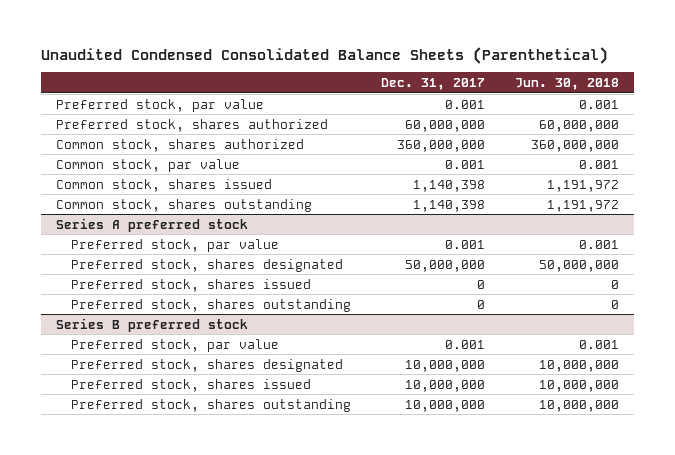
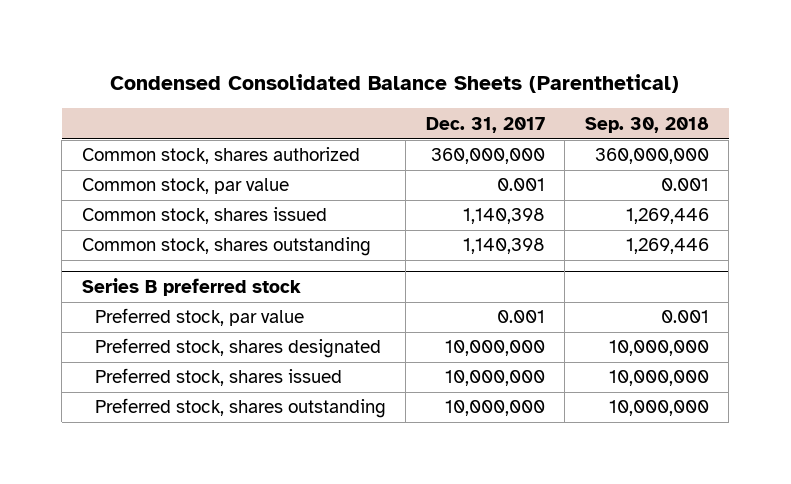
- Unaudited Condensed Consolidated Balance Sheets (Parenthetical)
+ Condensed Consolidated Balance Sheets (Parenthetical)
- | Dec. 31, 2017 | Jun. 30, 2018
+ | Dec. 31, 2017 | Sep. 30, 2018
- Preferred stock, par value | 0.001 | 0.001
- Preferred stock, shares authorized | 60,000,000 | 60,000,000
- Series A preferred stock
- Preferred stock, par value | 0.001 | 0.001
- Preferred stock, shares designated | 50,000,000 | 50,000,000
- Preferred stock, shares issued | 0 | 0
- Preferred stock, shares outstanding | 0 | 0

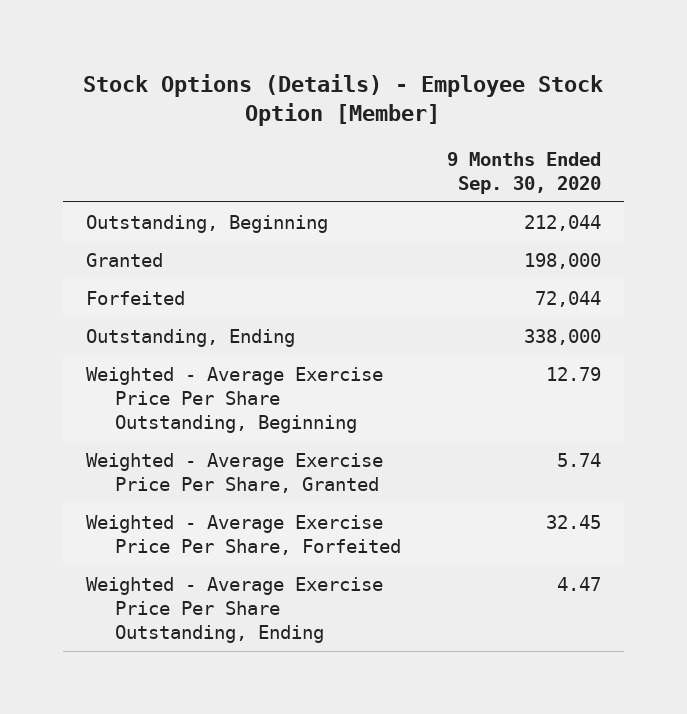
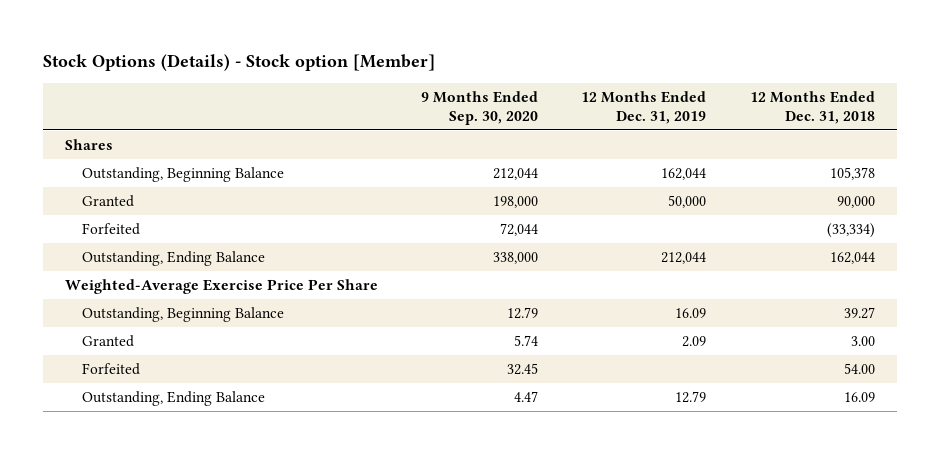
- Stock Options (Details) - Employee Stock Option [Member]
+ Stock Options (Details) - Stock option [Member]
- | 9 Months Ended Sep. 30, 2020
+ | 9 Months Ended Sep. 30, 2020 | 12 Months Ended Dec. 31, 2019 | 12 Months Ended Dec. 31, 2018
- Outstanding, Beginning | 212,044
+ Shares
+ Outstanding, Beginning Balance | 212,044 | 162,044 | 105,378
- Outstanding, Ending | 338,000
- Weighted - Average Exercise Price Per Share Outstanding, Beginning | 12.79
- Weighted - Average Exercise Price Per Share, Granted | 5.74
- Weighted - Average Exercise Price Per Share, Forfeited | 32.45
- Weighted - Average Exercise Price Per Share Outstanding, Ending | 4.47
+ Outstanding, Ending Balance | 338,000 | 212,044 | 162,044
+ Weighted-Average Exercise Price Per Share
+ Outstanding, Beginning Balance | 12.79 | 16.09 | 39.27
+ Granted | 5.74 | 2.09 | 3.00
+ Forfeited | 32.45 | | 54.00
+ Outstanding, Ending Balance | 4.47 | 12.79 | 16.09

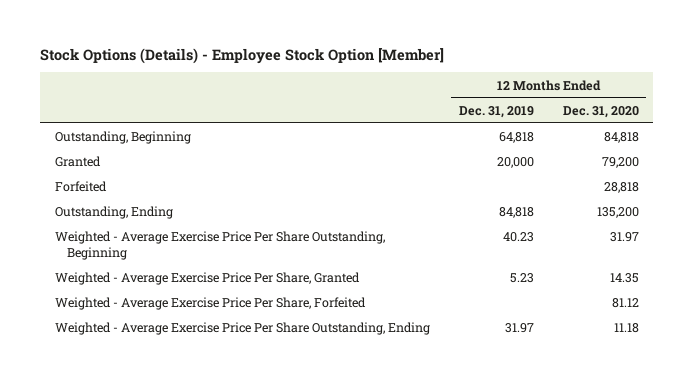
- Stock Options (Details) - Stock option [Member]
+ Stock Options (Details) - Employee Stock Option [Member]
- | 9 Months Ended Sep. 30, 2020 | 12 Months Ended Dec. 31, 2019 | 12 Months Ended Dec. 31, 2018
+ | 12 Months Ended Dec. 31, 2019 | 12 Months Ended Dec. 31, 2020
- Shares
- Outstanding, Beginning Balance | 212,044 | 162,044 | 105,378
- Granted | 198,000 | 50,000 | 90,000
- Forfeited | 72,044 | | (33,334)
- Outstanding, Ending Balance | 338,000 | 212,044 | 162,044
- Weighted-Average Exercise Price Per Share
- Outstanding, Beginning Balance | 12.79 | 16.09 | 39.27
- Granted | 5.74 | 2.09 | 3.00
+ Outstanding, Beginning | 64,818 | 84,818
+ Granted | 20,000 | 79,200
- Outstanding, Ending Balance | 4.47 | 12.79 | 16.09
+ Outstanding, Ending | 84,818 | 135,200
+ Weighted - Average Exercise Price Per Share Outstanding, Beginning | 40.23 | 31.97
+ Weighted - Average Exercise Price Per Share, Granted | 5.23 | 14.35
+ Weighted - Average Exercise Price Per Share, Forfeited | | 81.12
+ Weighted - Average Exercise Price Per Share Outstanding, Ending | 31.97 | 11.18

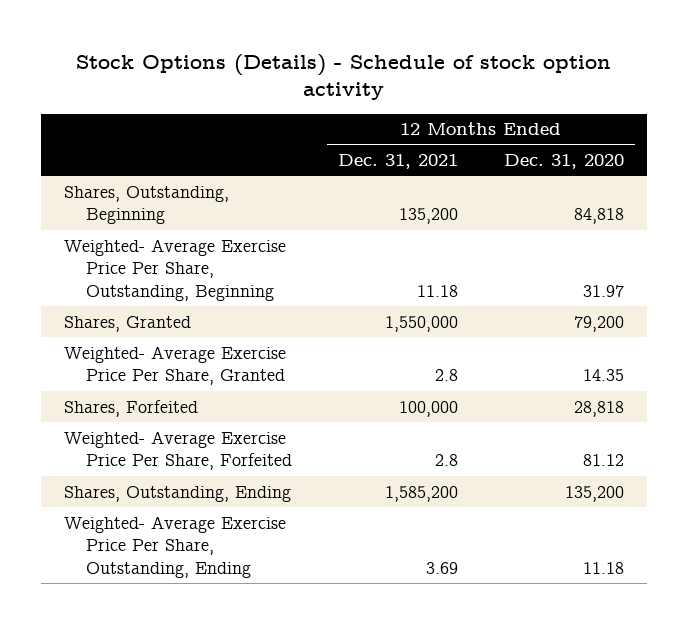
- Stock Options (Details) - Employee Stock Option [Member]
+ Stock Options (Details) - Schedule of stock option activity
- | 12 Months Ended Dec. 31, 2019 | 12 Months Ended Dec. 31, 2020
+ | 12 Months Ended Dec. 31, 2021 | 12 Months Ended Dec. 31, 2020
- Outstanding, Beginning | 64,818 | 84,818
- Granted | 20,000 | 79,200
- Forfeited | | 28,818
- Outstanding, Ending | 84,818 | 135,200
- Weighted - Average Exercise Price Per Share Outstanding, Beginning | 40.23 | 31.97
- Weighted - Average Exercise Price Per Share, Granted | 5.23 | 14.35
- Weighted - Average Exercise Price Per Share, Forfeited | | 81.12
- Weighted - Average Exercise Price Per Share Outstanding, Ending | 31.97 | 11.18
+ Shares, Outstanding, Beginning | 135,200 | 84,818
+ Weighted- Average Exercise Price Per Share, Outstanding, Beginning | 11.18 | 31.97
+ Shares, Granted | 1,550,000 | 79,200
+ Weighted- Average Exercise Price Per Share, Granted | 2.8 | 14.35
+ Shares, Forfeited | 100,000 | 28,818
+ Weighted- Average Exercise Price Per Share, Forfeited | 2.8 | 81.12
+ Shares, Outstanding, Ending | 1,585,200 | 135,200
+ Weighted- Average Exercise Price Per Share, Outstanding, Ending | 3.69 | 11.18

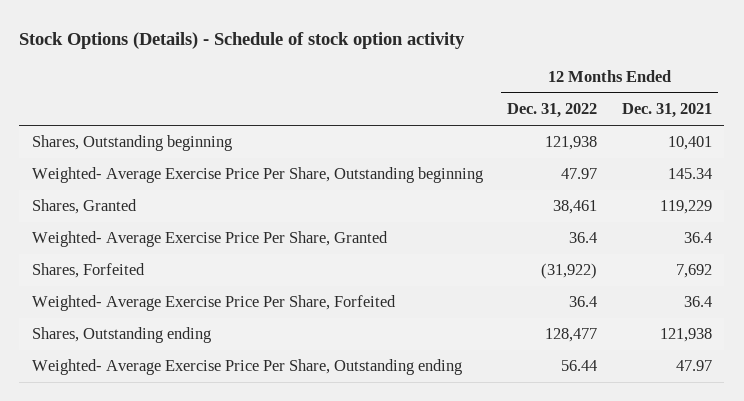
- | 12 Months Ended Dec. 31, 2021 | 12 Months Ended Dec. 31, 2020
+ | 12 Months Ended Dec. 31, 2022 | 12 Months Ended Dec. 31, 2021
- Shares, Outstanding, Beginning | 135,200 | 84,818
- Weighted- Average Exercise Price Per Share, Outstanding, Beginning | 11.18 | 31.97
- Shares, Granted | 1,550,000 | 79,200
- Weighted- Average Exercise Price Per Share, Granted | 2.8 | 14.35
- Shares, Forfeited | 100,000 | 28,818
- Weighted- Average Exercise Price Per Share, Forfeited | 2.8 | 81.12
- Shares, Outstanding, Ending | 1,585,200 | 135,200
- Weighted- Average Exercise Price Per Share, Outstanding, Ending | 3.69 | 11.18
+ Shares, Outstanding beginning | 121,938 | 10,401
+ Weighted- Average Exercise Price Per Share, Outstanding beginning | 47.97 | 145.34
+ Shares, Granted | 38,461 | 119,229
+ Weighted- Average Exercise Price Per Share, Granted | 36.4 | 36.4
+ Shares, Forfeited | (31,922) | 7,692
+ Weighted- Average Exercise Price Per Share, Forfeited | 36.4 | 36.4
+ Shares, Outstanding ending | 128,477 | 121,938
+ Weighted- Average Exercise Price Per Share, Outstanding ending | 56.44 | 47.97

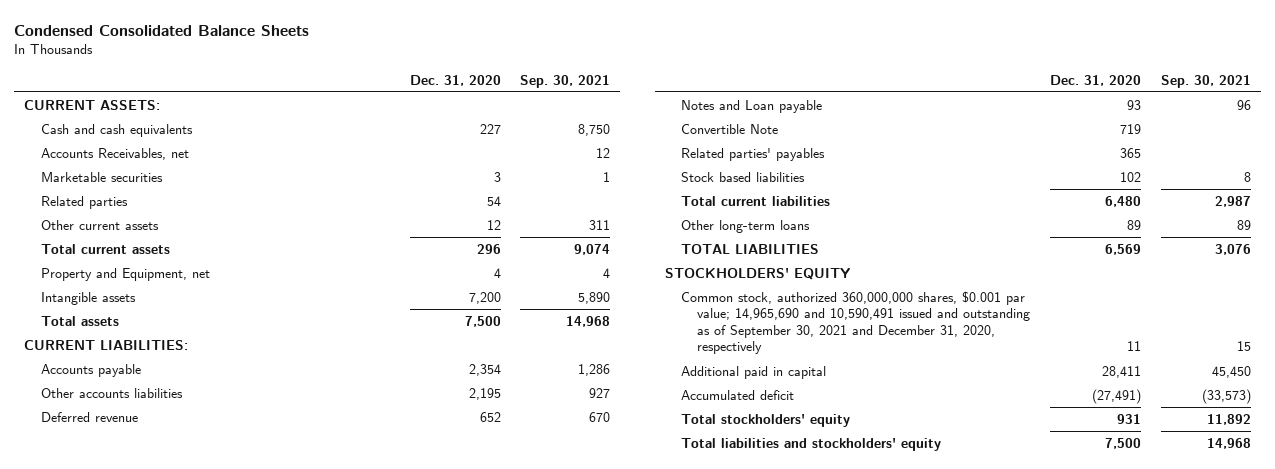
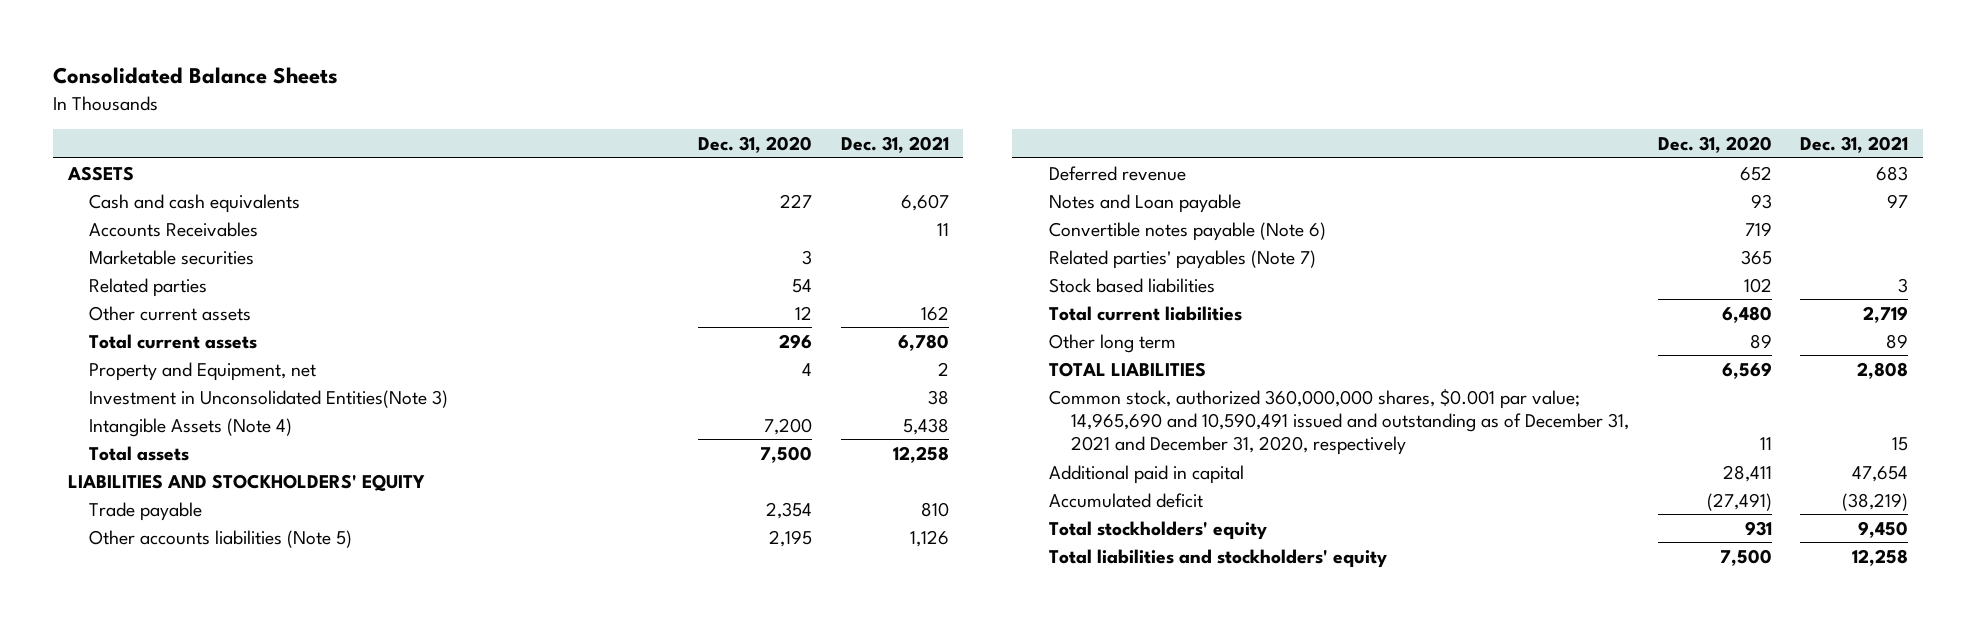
- Condensed Consolidated Balance Sheets
+ Consolidated Balance Sheets
- | Dec. 31, 2020 | Sep. 30, 2021
+ | Dec. 31, 2020 | Dec. 31, 2021
- CURRENT ASSETS:
+ ASSETS
- Accounts Receivables, net | | 12
+ Accounts Receivables | | 11
- Intangible assets | 7,200 | 5,890
+ Investment in Unconsolidated Entities(Note 3) | | 38
+ Intangible Assets (Note 4) | 7,200 | 5,438
- CURRENT LIABILITIES:
- Accounts payable | 2,354 | 1,286
- Other accounts liabilities | 2,195 | 927
+ LIABILITIES AND STOCKHOLDERS' EQUITY
+ Trade payable | 2,354 | 810
+ Other accounts liabilities (Note 5) | 2,195 | 1,126
- Convertible Note | 719 |
- Related parties' payables | 365 |
+ Convertible notes payable (Note 6) | 719 |
+ Related parties' payables (Note 7) | 365 |
- Other long-term loans | 89 | 89
+ Other long term | 89 | 89
- STOCKHOLDERS' EQUITY
- Common stock, authorized 360,000,000 shares, $0.001 par value; 14,965,690 and 10,590,491 issued and outstanding as of September 30, 2021 and December 31, 2020, respectively | 11 | 15
+ Common stock, authorized 360,000,000 shares, $0.001 par value; 14,965,690 and 10,590,491 issued and outstanding as of December 31, 2021 and December 31, 2020, respectively | 11 | 15

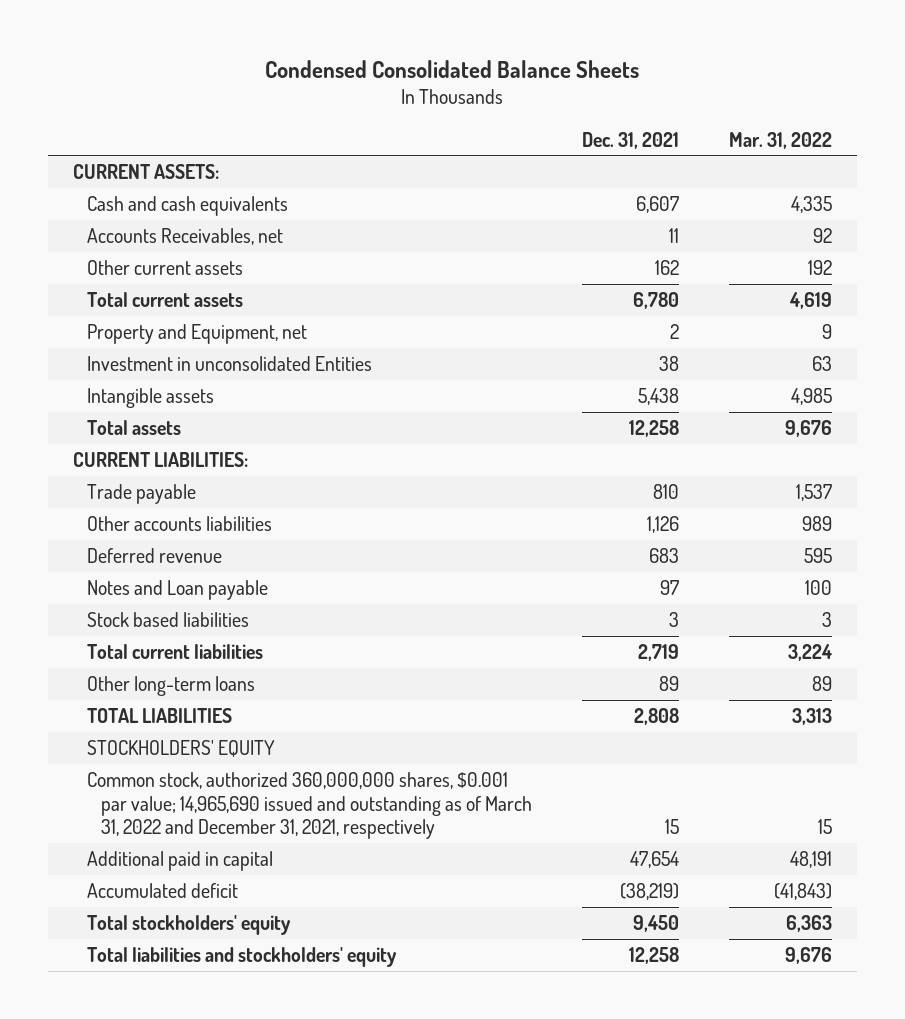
- Consolidated Balance Sheets
+ Condensed Consolidated Balance Sheets
- | Dec. 31, 2020 | Dec. 31, 2021
+ | Dec. 31, 2021 | Mar. 31, 2022
- ASSETS
+ CURRENT ASSETS:
- Accounts Receivables | | 11
- Marketable securities | 3 |
- Related parties | 54 |
+ Accounts Receivables, net | 11 | 92
- Investment in Unconsolidated Entities(Note 3) | | 38
- Intangible Assets (Note 4) | 7,200 | 5,438
+ Investment in unconsolidated Entities | 38 | 63
+ Intangible assets | 5,438 | 4,985
- LIABILITIES AND STOCKHOLDERS' EQUITY
+ CURRENT LIABILITIES:
- Other accounts liabilities (Note 5) | 2,195 | 1,126
+ Other accounts liabilities | 1,126 | 989
- Convertible notes payable (Note 6) | 719 |
- Related parties' payables (Note 7) | 365 |
- Other long term | 89 | 89
+ Other long-term loans | 89 | 89
- Common stock, authorized 360,000,000 shares, $0.001 par value; 14,965,690 and 10,590,491 issued and outstanding as of December 31, 2021 and December 31, 2020, respectively | 11 | 15
+ STOCKHOLDERS' EQUITY
+ Common stock, authorized 360,000,000 shares, $0.001 par value; 14,965,690 issued and outstanding as of March 31, 2022 and December 31, 2021, respectively | 15 | 15

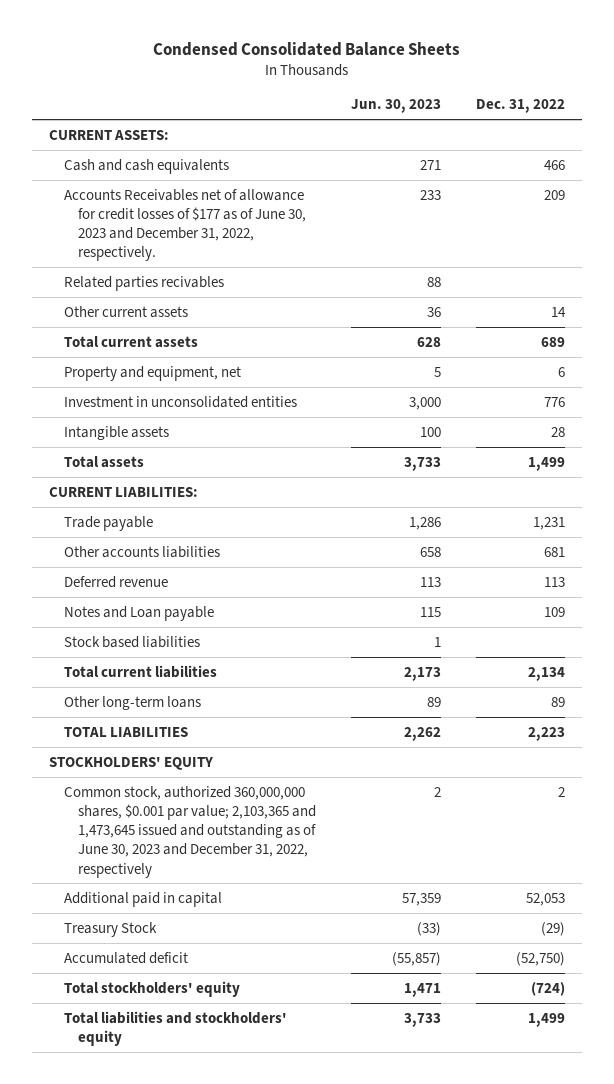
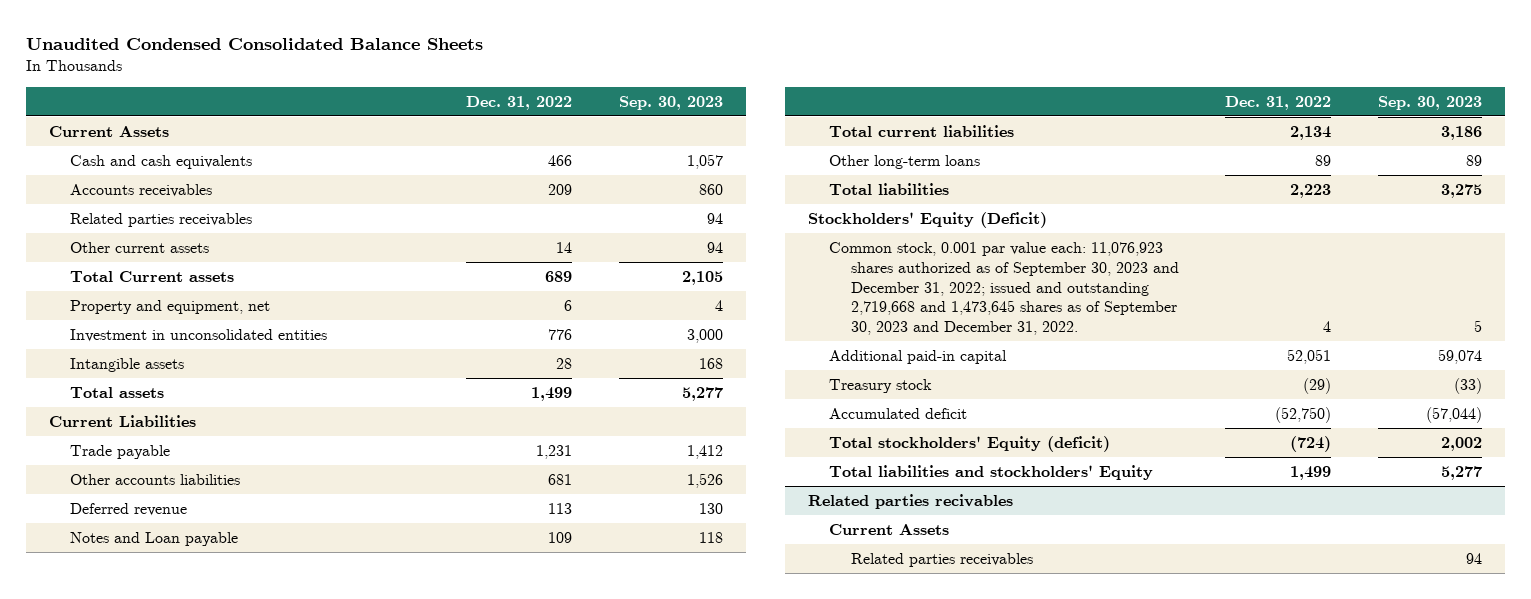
- Condensed Consolidated Balance Sheets
+ Unaudited Condensed Consolidated Balance Sheets
- | Jun. 30, 2023 | Dec. 31, 2022
+ | Dec. 31, 2022 | Sep. 30, 2023
- CURRENT ASSETS:
+ Current Assets
- Accounts Receivables net of allowance for credit losses of $177 as of June 30, 2023 and December 31, 2022, respectively. | 233 | 209
- Related parties recivables | 88 |
+ Accounts receivables | 209 | 860
+ Related parties receivables | | 94
- Total current assets | 628 | 689
+ Total Current assets | 689 | 2,105
- CURRENT LIABILITIES:
+ Current Liabilities
- Stock based liabilities | 1 |
- TOTAL LIABILITIES | 2,262 | 2,223
- STOCKHOLDERS' EQUITY
- Common stock, authorized 360,000,000 shares, $0.001 par value; 2,103,365 and 1,473,645 issued and outstanding as of June 30, 2023 and December 31, 2022, respectively | 2 | 2
- Additional paid in capital | 57,359 | 52,053
- Treasury Stock | (33) | (29)
+ Total liabilities | 2,223 | 3,275
+ Stockholders' Equity (Deficit)
+ Common stock, 0.001 par value each: 11,076,923 shares authorized as of September 30, 2023 and December 31, 2022; issued and outstanding 2,719,668 and 1,473,645 shares as of September 30, 2023 and December 31, 2022. | 4 | 5
+ Additional paid-in capital | 52,051 | 59,074
+ Treasury stock | (29) | (33)
- Total stockholders' equity | 1,471 | (724)
- Total liabilities and stockholders' equity | 3,733 | 1,499
+ Total stockholders' Equity (deficit) | (724) | 2,002
+ Total liabilities and stockholders' Equity | 1,499 | 5,277
+ Related parties recivables
+ Current Assets
+ Related parties receivables | | 94

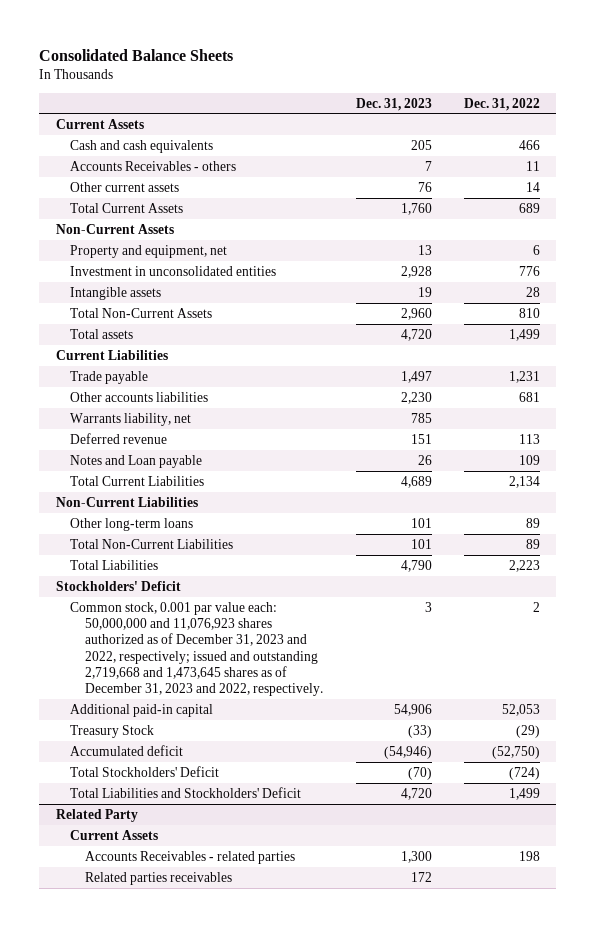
- Unaudited Condensed Consolidated Balance Sheets
+ Consolidated Balance Sheets
- | Dec. 31, 2022 | Sep. 30, 2023
+ | Dec. 31, 2023 | Dec. 31, 2022
- Accounts receivables | 209 | 860
- Related parties receivables | | 94
+ Accounts Receivables - others | 7 | 11
- Total Current assets | 689 | 2,105
+ Total Current Assets | 1,760 | 689
+ Non-Current Assets
+ Total Non-Current Assets | 2,960 | 810
+ Warrants liability, net | 785 |
- Total current liabilities | 2,134 | 3,186
+ Total Current Liabilities | 4,689 | 2,134
+ Non-Current Liabilities
- Total liabilities | 2,223 | 3,275
- Stockholders' Equity (Deficit)
- Common stock, 0.001 par value each: 11,076,923 shares authorized as of September 30, 2023 and December 31, 2022; issued and outstanding 2,719,668 and 1,473,645 shares as of September 30, 2023 and December 31, 2022. | 4 | 5
- Additional paid-in capital | 52,051 | 59,074
- Treasury stock | (29) | (33)
+ Total Non-Current Liabilities | 101 | 89
+ Total Liabilities | 4,790 | 2,223
+ Stockholders' Deficit
+ Common stock, 0.001 par value each: 50,000,000 and 11,076,923 shares authorized as of December 31, 2023 and 2022, respectively; issued and outstanding 2,719,668 and 1,473,645 shares as of December 31, 2023 and 2022, respectively. | 3 | 2
+ Additional paid-in capital | 54,906 | 52,053
+ Treasury Stock | (33) | (29)
- Total stockholders' Equity (deficit) | (724) | 2,002
- Total liabilities and stockholders' Equity | 1,499 | 5,277
- Related parties recivables
+ Total Stockholders' Deficit | (70) | (724)
+ Total Liabilities and Stockholders' Deficit | 4,720 | 1,499
+ Related Party
+ Accounts Receivables - related parties | 1,300 | 198

